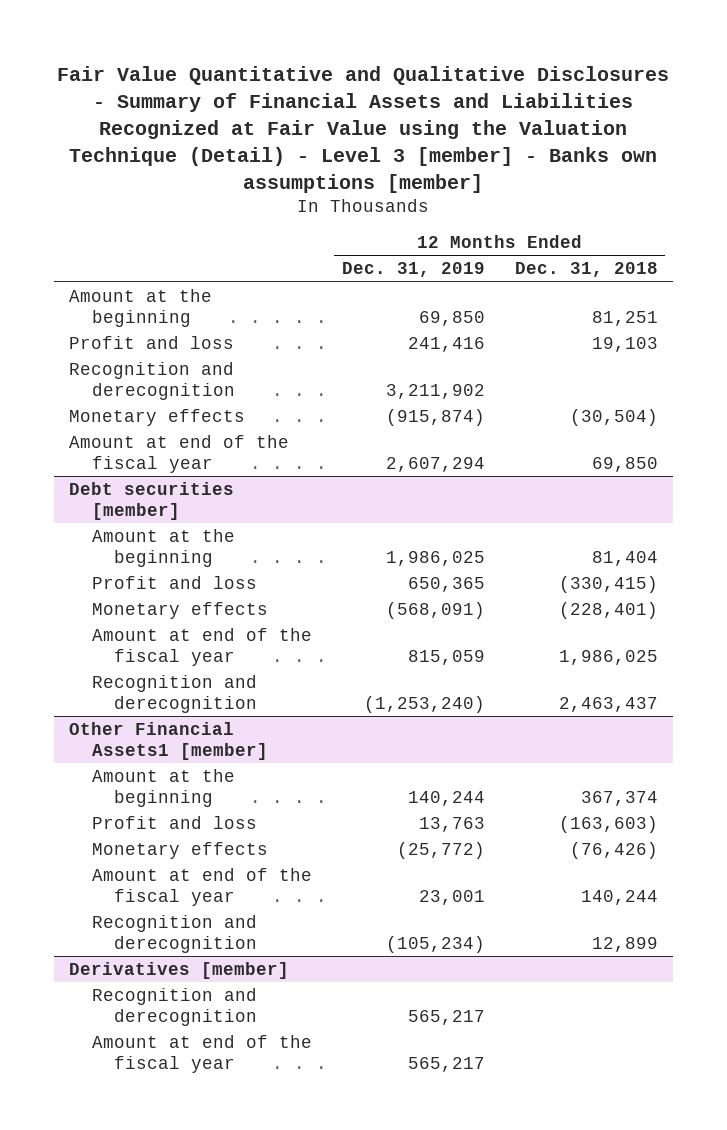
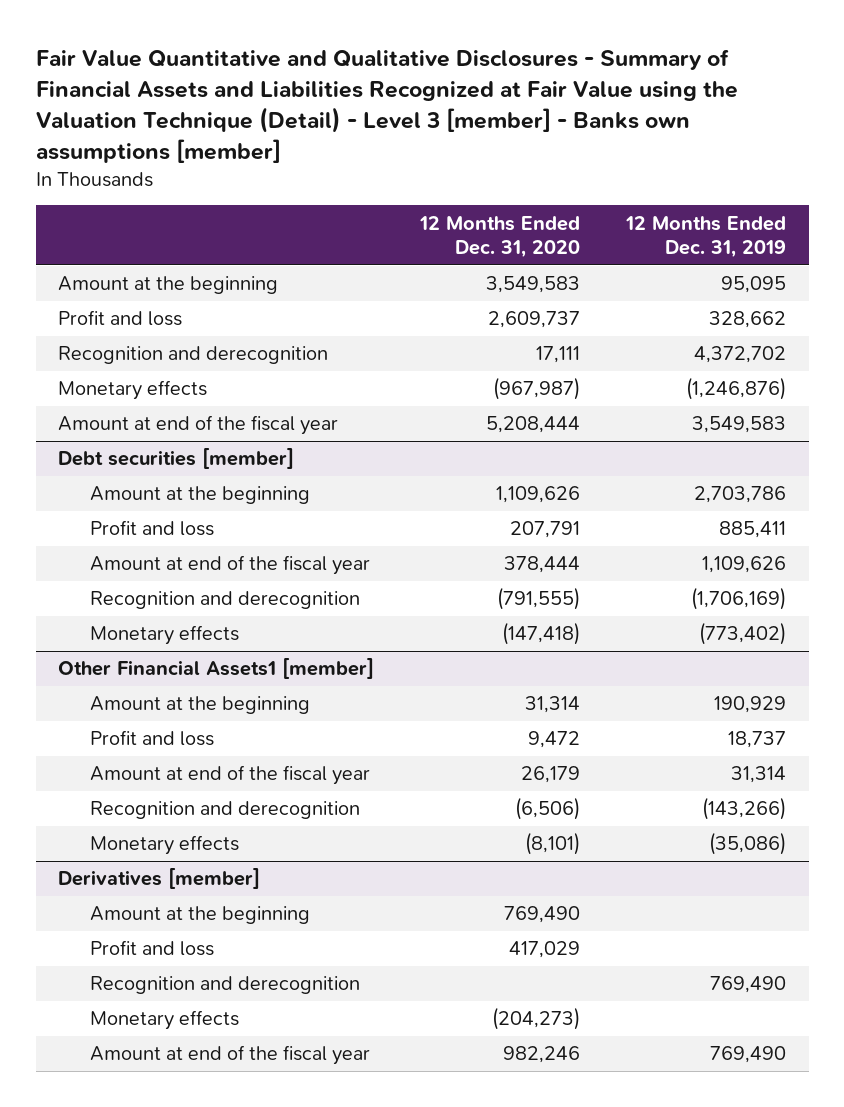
- | 12 Months Ended Dec. 31, 2019 | 12 Months Ended Dec. 31, 2018
+ | 12 Months Ended Dec. 31, 2020 | 12 Months Ended Dec. 31, 2019
- Amount at the beginning | 69,850 | 81,251
- Profit and loss | 241,416 | 19,103
- Recognition and derecognition | 3,211,902 |
- Monetary effects | (915,874) | (30,504)
- Amount at end of the fiscal year | 2,607,294 | 69,850
+ Amount at the beginning | 3,549,583 | 95,095
+ Profit and loss | 2,609,737 | 328,662
+ Recognition and derecognition | 17,111 | 4,372,702
+ Monetary effects | (967,987) | (1,246,876)
+ Amount at end of the fiscal year | 5,208,444 | 3,549,583
@ Debt securities [member]
- Amount at the beginning | 1,986,025 | 81,404
- Profit and loss | 650,365 | (330,415)
- Monetary effects | (568,091) | (228,401)
- Amount at end of the fiscal year | 815,059 | 1,986,025
- Recognition and derecognition | (1,253,240) | 2,463,437
+ Amount at the beginning | 1,109,626 | 2,703,786
+ Profit and loss | 207,791 | 885,411
+ Amount at end of the fiscal year | 378,444 | 1,109,626
+ Recognition and derecognition | (791,555) | (1,706,169)
+ Monetary effects | (147,418) | (773,402)
@ Other Financial Assets1 [member]
- Amount at the beginning | 140,244 | 367,374
- Profit and loss | 13,763 | (163,603)
- Monetary effects | (25,772) | (76,426)
- Amount at end of the fiscal year | 23,001 | 140,244
- Recognition and derecognition | (105,234) | 12,899
+ Amount at the beginning | 31,314 | 190,929
+ Profit and loss | 9,472 | 18,737
+ Amount at end of the fiscal year | 26,179 | 31,314
+ Recognition and derecognition | (6,506) | (143,266)
+ Monetary effects | (8,101) | (35,086)
@ Derivatives [member]
- Recognition and derecognition | 565,217 |
- Amount at end of the fiscal year | 565,217 |
+ Amount at the beginning | 769,490 |
+ Profit and loss | 417,029 |
+ Recognition and derecognition | | 769,490
+ Monetary effects | (204,273) |
+ Amount at end of the fiscal year | 982,246 | 769,490

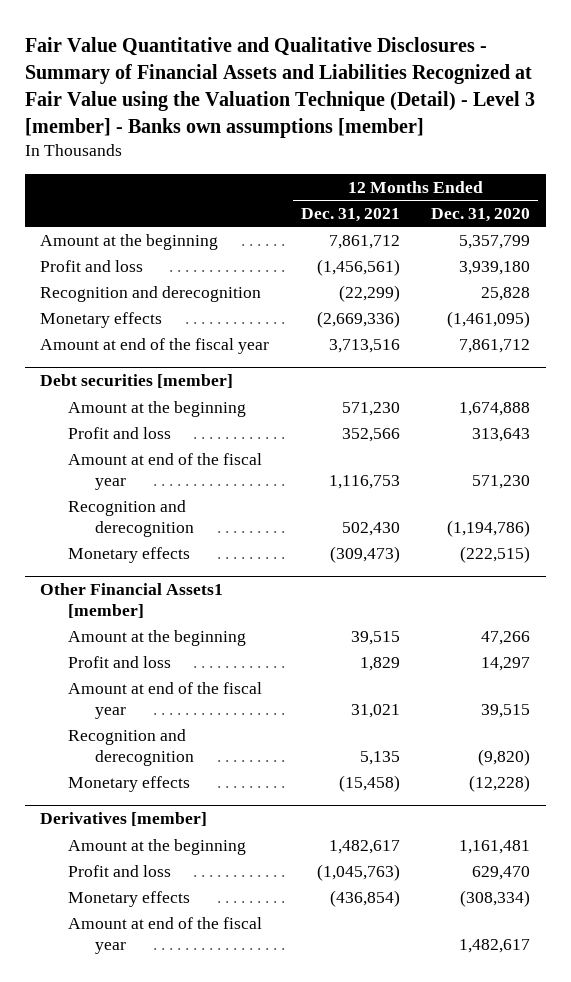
- | 12 Months Ended Dec. 31, 2020 | 12 Months Ended Dec. 31, 2019
+ | 12 Months Ended Dec. 31, 2021 | 12 Months Ended Dec. 31, 2020
- Amount at the beginning | 3,549,583 | 95,095
- Profit and loss | 2,609,737 | 328,662
- Recognition and derecognition | 17,111 | 4,372,702
- Monetary effects | (967,987) | (1,246,876)
- Amount at end of the fiscal year | 5,208,444 | 3,549,583
+ Amount at the beginning | 7,861,712 | 5,357,799
+ Profit and loss | (1,456,561) | 3,939,180
+ Recognition and derecognition | (22,299) | 25,828
+ Monetary effects | (2,669,336) | (1,461,095)
+ Amount at end of the fiscal year | 3,713,516 | 7,861,712
@ Debt securities [member]
- Amount at the beginning | 1,109,626 | 2,703,786
- Profit and loss | 207,791 | 885,411
- Amount at end of the fiscal year | 378,444 | 1,109,626
- Recognition and derecognition | (791,555) | (1,706,169)
- Monetary effects | (147,418) | (773,402)
+ Amount at the beginning | 571,230 | 1,674,888
+ Profit and loss | 352,566 | 313,643
+ Amount at end of the fiscal year | 1,116,753 | 571,230
+ Recognition and derecognition | 502,430 | (1,194,786)
+ Monetary effects | (309,473) | (222,515)
@ Other Financial Assets1 [member]
- Amount at the beginning | 31,314 | 190,929
- Profit and loss | 9,472 | 18,737
- Amount at end of the fiscal year | 26,179 | 31,314
- Recognition and derecognition | (6,506) | (143,266)
- Monetary effects | (8,101) | (35,086)
+ Amount at the beginning | 39,515 | 47,266
+ Profit and loss | 1,829 | 14,297
+ Amount at end of the fiscal year | 31,021 | 39,515
+ Recognition and derecognition | 5,135 | (9,820)
+ Monetary effects | (15,458) | (12,228)
@ Derivatives [member]
- Amount at the beginning | 769,490 |
- Profit and loss | 417,029 |
- Recognition and derecognition | | 769,490
- Monetary effects | (204,273) |
- Amount at end of the fiscal year | 982,246 | 769,490
+ Amount at the beginning | 1,482,617 | 1,161,481
+ Profit and loss | (1,045,763) | 629,470
+ Monetary effects | (436,854) | (308,334)
+ Amount at end of the fiscal year | | 1,482,617

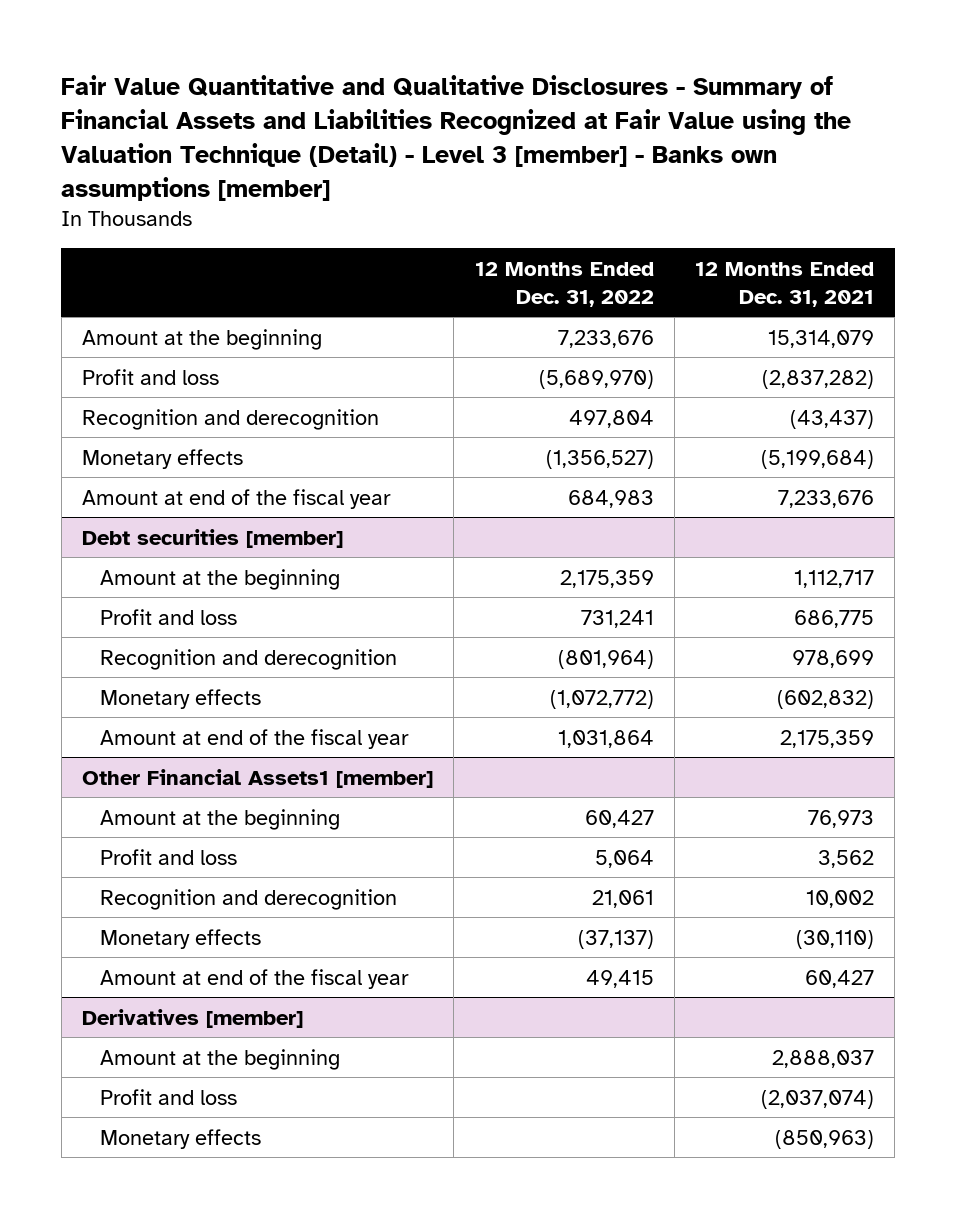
- | 12 Months Ended Dec. 31, 2021 | 12 Months Ended Dec. 31, 2020
+ | 12 Months Ended Dec. 31, 2022 | 12 Months Ended Dec. 31, 2021
- Amount at the beginning | 7,861,712 | 5,357,799
- Profit and loss | (1,456,561) | 3,939,180
- Recognition and derecognition | (22,299) | 25,828
- Monetary effects | (2,669,336) | (1,461,095)
- Amount at end of the fiscal year | 3,713,516 | 7,861,712
+ Amount at the beginning | 7,233,676 | 15,314,079
+ Profit and loss | (5,689,970) | (2,837,282)
+ Recognition and derecognition | 497,804 | (43,437)
+ Monetary effects | (1,356,527) | (5,199,684)
+ Amount at end of the fiscal year | 684,983 | 7,233,676
@ Debt securities [member]
- Amount at the beginning | 571,230 | 1,674,888
- Profit and loss | 352,566 | 313,643
- Amount at end of the fiscal year | 1,116,753 | 571,230
- Recognition and derecognition | 502,430 | (1,194,786)
- Monetary effects | (309,473) | (222,515)
+ Amount at the beginning | 2,175,359 | 1,112,717
+ Profit and loss | 731,241 | 686,775
+ Recognition and derecognition | (801,964) | 978,699
+ Monetary effects | (1,072,772) | (602,832)
+ Amount at end of the fiscal year | 1,031,864 | 2,175,359
@ Other Financial Assets1 [member]
- Amount at the beginning | 39,515 | 47,266
- Profit and loss | 1,829 | 14,297
- Amount at end of the fiscal year | 31,021 | 39,515
- Recognition and derecognition | 5,135 | (9,820)
- Monetary effects | (15,458) | (12,228)
+ Amount at the beginning | 60,427 | 76,973
+ Profit and loss | 5,064 | 3,562
+ Recognition and derecognition | 21,061 | 10,002
+ Monetary effects | (37,137) | (30,110)
+ Amount at end of the fiscal year | 49,415 | 60,427
@ Derivatives [member]
- Amount at the beginning | 1,482,617 | 1,161,481
- Profit and loss | (1,045,763) | 629,470
- Monetary effects | (436,854) | (308,334)
- Amount at end of the fiscal year | | 1,482,617
+ Amount at the beginning | | 2,888,037
+ Profit and loss | | (2,037,074)
+ Monetary effects | | (850,963)

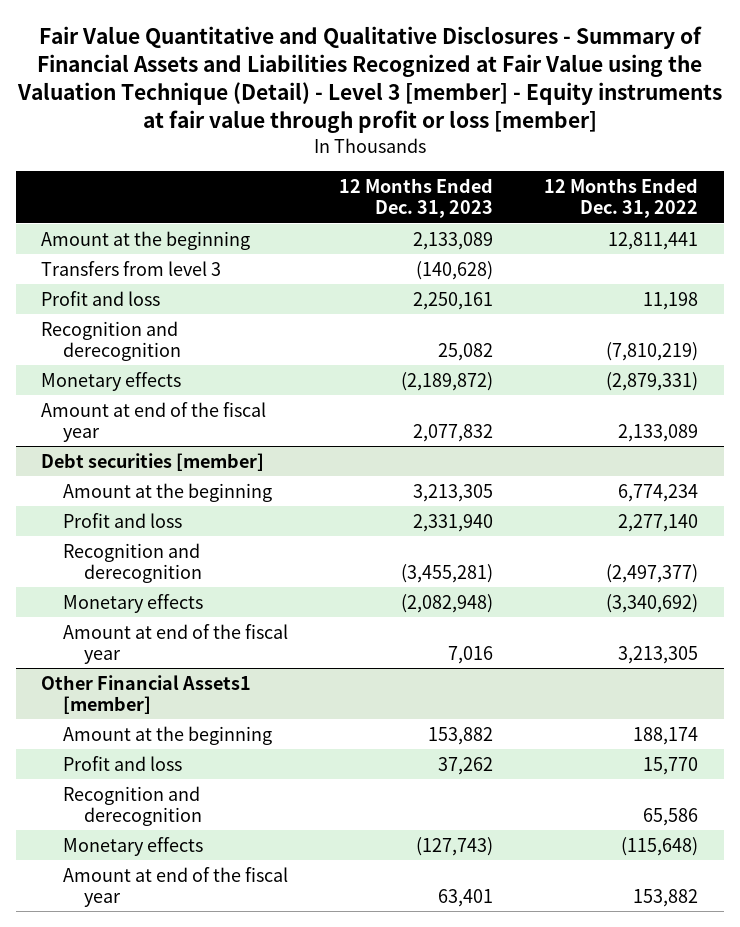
- Fair Value Quantitative and Qualitative Disclosures - Summary of Financial Assets and Liabilities Recognized at Fair Value using the Valuation Technique (Detail) - Level 3 [member] - Banks own assumptions [member]
+ Fair Value Quantitative and Qualitative Disclosures - Summary of Financial Assets and Liabilities Recognized at Fair Value using the Valuation Technique (Detail) - Level 3 [member] - Equity instruments at fair value through profit or loss [member]
- | 12 Months Ended Dec. 31, 2022 | 12 Months Ended Dec. 31, 2021
+ | 12 Months Ended Dec. 31, 2023 | 12 Months Ended Dec. 31, 2022
- Amount at the beginning | 7,233,676 | 15,314,079
- Profit and loss | (5,689,970) | (2,837,282)
- Recognition and derecognition | 497,804 | (43,437)
- Monetary effects | (1,356,527) | (5,199,684)
- Amount at end of the fiscal year | 684,983 | 7,233,676
+ Amount at the beginning | 2,133,089 | 12,811,441
+ Transfers from level 3 | (140,628) |
+ Profit and loss | 2,250,161 | 11,198
+ Recognition and derecognition | 25,082 | (7,810,219)
+ Monetary effects | (2,189,872) | (2,879,331)
+ Amount at end of the fiscal year | 2,077,832 | 2,133,089
@ Debt securities [member]
- Amount at the beginning | 2,175,359 | 1,112,717
- Profit and loss | 731,241 | 686,775
- Recognition and derecognition | (801,964) | 978,699
- Monetary effects | (1,072,772) | (602,832)
- Amount at end of the fiscal year | 1,031,864 | 2,175,359
+ Amount at the beginning | 3,213,305 | 6,774,234
+ Profit and loss | 2,331,940 | 2,277,140
+ Recognition and derecognition | (3,455,281) | (2,497,377)
+ Monetary effects | (2,082,948) | (3,340,692)
+ Amount at end of the fiscal year | 7,016 | 3,213,305
@ Other Financial Assets1 [member]
- Amount at the beginning | 60,427 | 76,973
- Profit and loss | 5,064 | 3,562
- Recognition and derecognition | 21,061 | 10,002
- Monetary effects | (37,137) | (30,110)
- Amount at end of the fiscal year | 49,415 | 60,427
- Derivatives [member]
- Amount at the beginning | | 2,888,037
- Profit and loss | | (2,037,074)
- Monetary effects | | (850,963)
@ Other Financial Assets1 [member]
+ Amount at the beginning | 153,882 | 188,174
+ Profit and loss | 37,262 | 15,770
+ Recognition and derecognition | | 65,586
+ Monetary effects | (127,743) | (115,648)
+ Amount at end of the fiscal year | 63,401 | 153,882

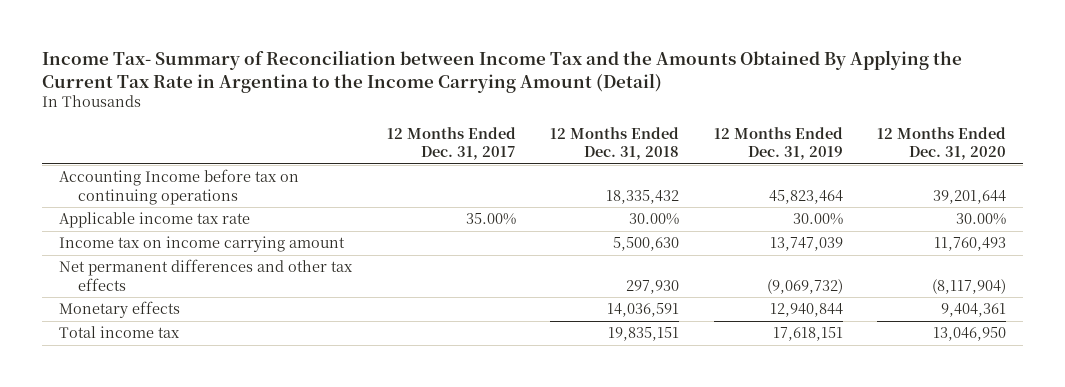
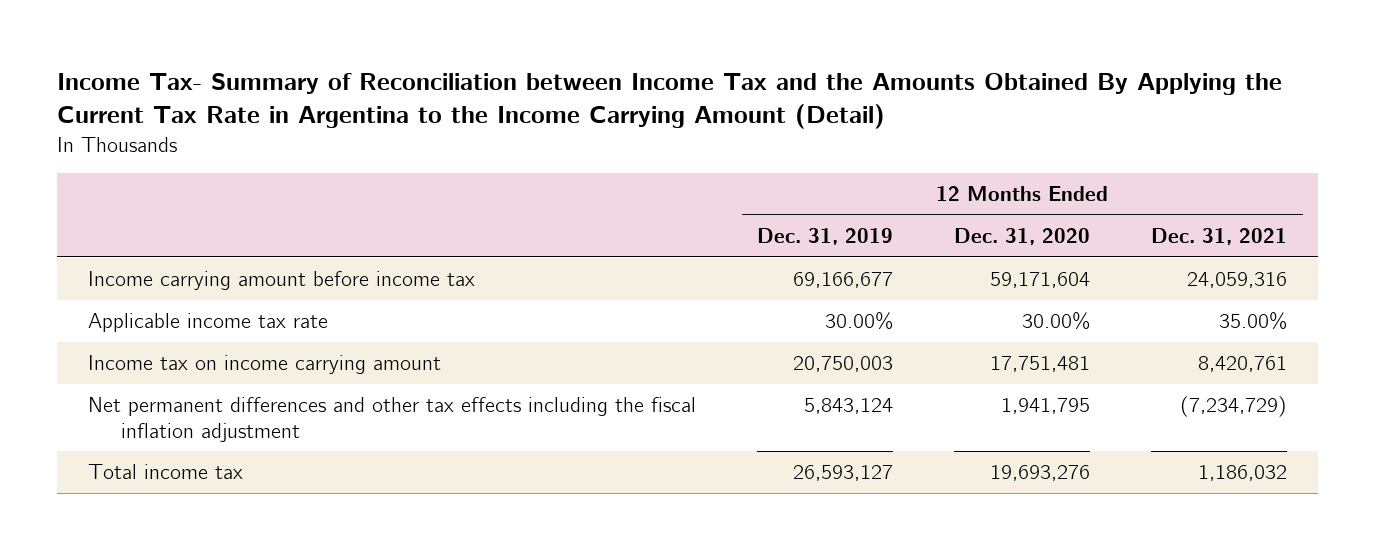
- | 12 Months Ended Dec. 31, 2017 | 12 Months Ended Dec. 31, 2018 | 12 Months Ended Dec. 31, 2019 | 12 Months Ended Dec. 31, 2020
+ | 12 Months Ended Dec. 31, 2019 | 12 Months Ended Dec. 31, 2020 | 12 Months Ended Dec. 31, 2021
- Accounting Income before tax on continuing operations | | 18,335,432 | 45,823,464 | 39,201,644
+ Income carrying amount before income tax | 69,166,677 | 59,171,604 | 24,059,316
- Income tax on income carrying amount | | 5,500,630 | 13,747,039 | 11,760,493
- Net permanent differences and other tax effects | | 297,930 | (9,069,732) | (8,117,904)
- Monetary effects | | 14,036,591 | 12,940,844 | 9,404,361
- Total income tax | | 19,835,151 | 17,618,151 | 13,046,950
+ Income tax on income carrying amount | 20,750,003 | 17,751,481 | 8,420,761
+ Net permanent differences and other tax effects including the fiscal inflation adjustment | 5,843,124 | 1,941,795 | (7,234,729)
+ Total income tax | 26,593,127 | 19,693,276 | 1,186,032

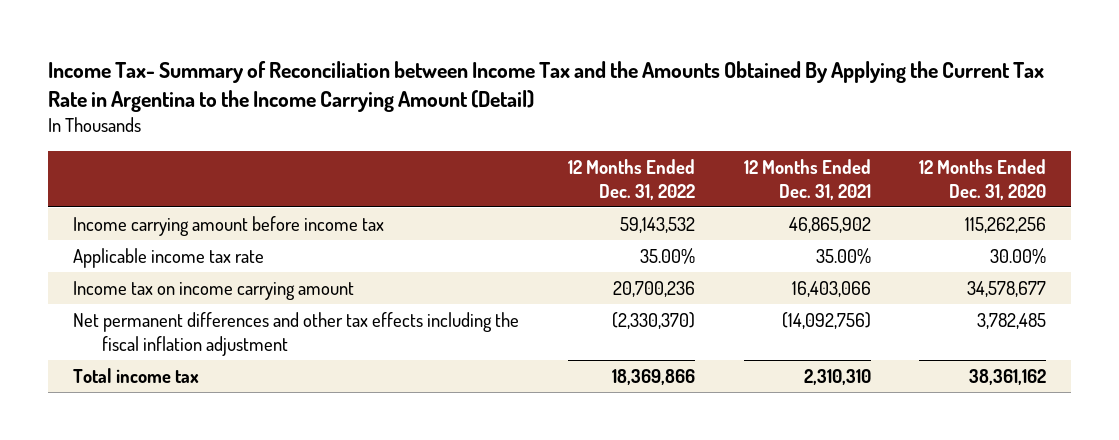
- | 12 Months Ended Dec. 31, 2019 | 12 Months Ended Dec. 31, 2020 | 12 Months Ended Dec. 31, 2021
+ | 12 Months Ended Dec. 31, 2022 | 12 Months Ended Dec. 31, 2021 | 12 Months Ended Dec. 31, 2020
- Income carrying amount before income tax | 69,166,677 | 59,171,604 | 24,059,316
+ Income carrying amount before income tax | 59,143,532 | 46,865,902 | 115,262,256
- Income tax on income carrying amount | 20,750,003 | 17,751,481 | 8,420,761
- Net permanent differences and other tax effects including the fiscal inflation adjustment | 5,843,124 | 1,941,795 | (7,234,729)
- Total income tax | 26,593,127 | 19,693,276 | 1,186,032
+ Income tax on income carrying amount | 20,700,236 | 16,403,066 | 34,578,677
+ Net permanent differences and other tax effects including the fiscal inflation adjustment | (2,330,370) | (14,092,756) | 3,782,485
+ Total income tax | 18,369,866 | 2,310,310 | 38,361,162

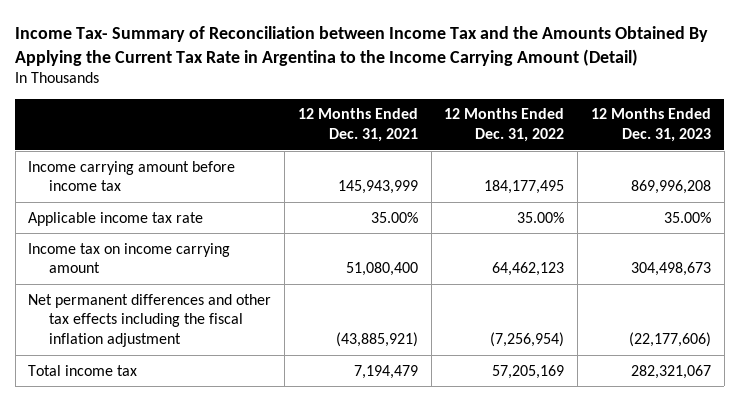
- | 12 Months Ended Dec. 31, 2022 | 12 Months Ended Dec. 31, 2021 | 12 Months Ended Dec. 31, 2020
+ | 12 Months Ended Dec. 31, 2021 | 12 Months Ended Dec. 31, 2022 | 12 Months Ended Dec. 31, 2023
- Income carrying amount before income tax | 59,143,532 | 46,865,902 | 115,262,256
+ Income carrying amount before income tax | 145,943,999 | 184,177,495 | 869,996,208
- Income tax on income carrying amount | 20,700,236 | 16,403,066 | 34,578,677
- Net permanent differences and other tax effects including the fiscal inflation adjustment | (2,330,370) | (14,092,756) | 3,782,485
- Total income tax | 18,369,866 | 2,310,310 | 38,361,162
+ Income tax on income carrying amount | 51,080,400 | 64,462,123 | 304,498,673
+ Net permanent differences and other tax effects including the fiscal inflation adjustment | (43,885,921) | (7,256,954) | (22,177,606)
+ Total income tax | 7,194,479 | 57,205,169 | 282,321,067

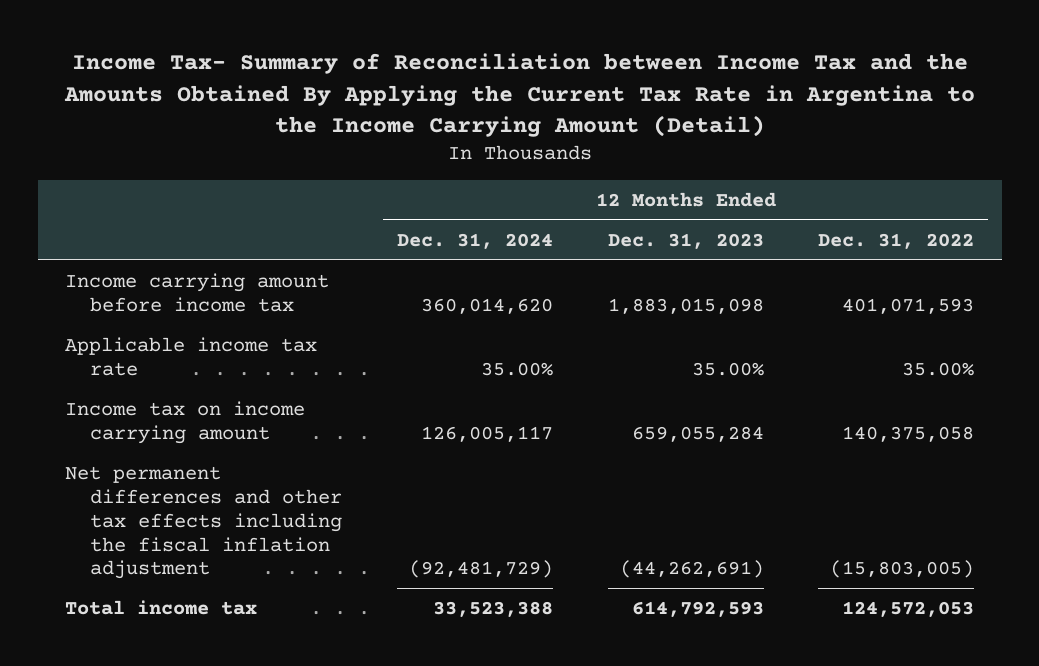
- | 12 Months Ended Dec. 31, 2021 | 12 Months Ended Dec. 31, 2022 | 12 Months Ended Dec. 31, 2023
+ | 12 Months Ended Dec. 31, 2024 | 12 Months Ended Dec. 31, 2023 | 12 Months Ended Dec. 31, 2022
- Income carrying amount before income tax | 145,943,999 | 184,177,495 | 869,996,208
+ Income carrying amount before income tax | 360,014,620 | 1,883,015,098 | 401,071,593
- Income tax on income carrying amount | 51,080,400 | 64,462,123 | 304,498,673
- Net permanent differences and other tax effects including the fiscal inflation adjustment | (43,885,921) | (7,256,954) | (22,177,606)
- Total income tax | 7,194,479 | 57,205,169 | 282,321,067
+ Income tax on income carrying amount | 126,005,117 | 659,055,284 | 140,375,058
+ Net permanent differences and other tax effects including the fiscal inflation adjustment | (92,481,729) | (44,262,691) | (15,803,005)
+ Total income tax | 33,523,388 | 614,792,593 | 124,572,053

